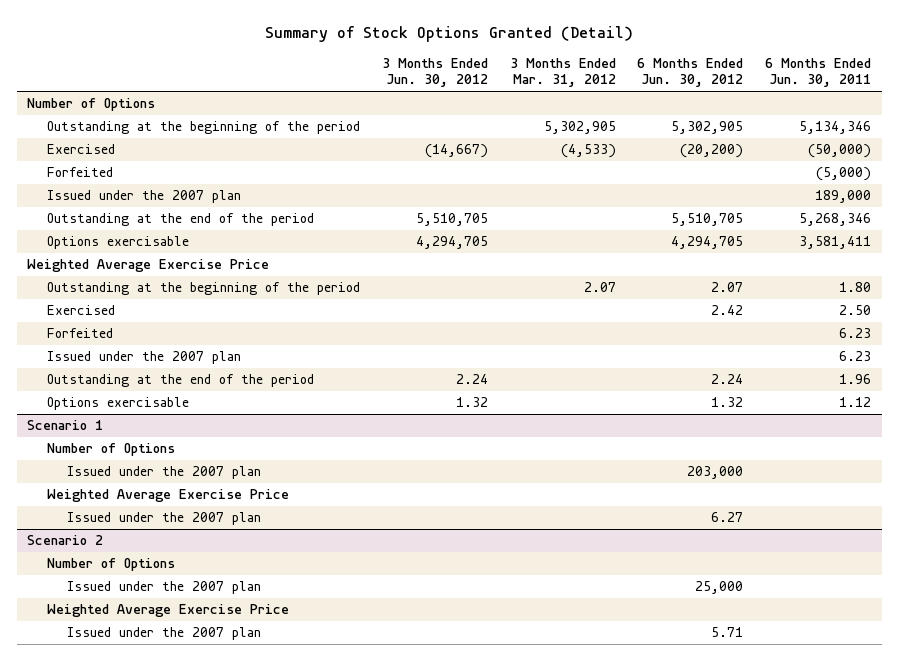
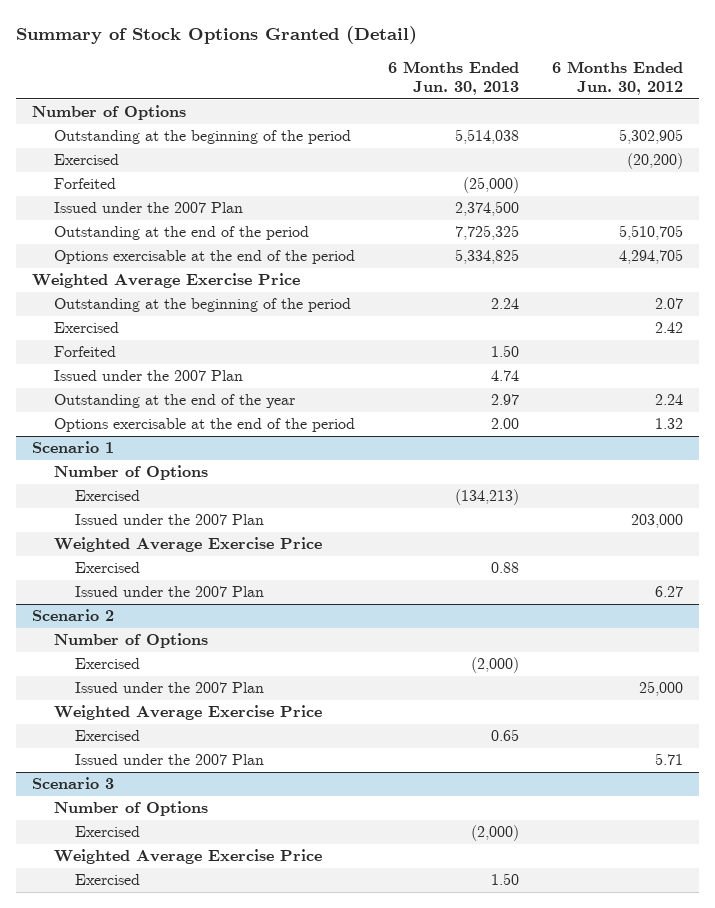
- | 3 Months Ended Jun. 30, 2012 | 3 Months Ended Mar. 31, 2012 | 6 Months Ended Jun. 30, 2012 | 6 Months Ended Jun. 30, 2011
+ | 6 Months Ended Jun. 30, 2013 | 6 Months Ended Jun. 30, 2012
- Issued under the 2007 plan | | | | 189,000
+ Issued under the 2007 Plan | 2,374,500 |
- Options exercisable | 4,294,705 | | 4,294,705 | 3,581,411
+ Options exercisable at the end of the period | 5,334,825 | 4,294,705
- Issued under the 2007 plan | | | | 6.23
- Outstanding at the end of the period | 2.24 | | 2.24 | 1.96
- Options exercisable | 1.32 | | 1.32 | 1.12
+ Issued under the 2007 Plan | 4.74 |
+ Outstanding at the end of the year | 2.97 | 2.24
+ Options exercisable at the end of the period | 2.00 | 1.32
@ Scenario 1
- Issued under the 2007 plan | | | 203,000 |
+ Exercised | (134,213) |
+ Issued under the 2007 Plan | | 203,000
- Issued under the 2007 plan | | | 6.27 |
+ Exercised | 0.88 |
+ Issued under the 2007 Plan | | 6.27
@ Scenario 2
- Issued under the 2007 plan | | | 25,000 |
+ Exercised | (2,000) |
+ Issued under the 2007 Plan | | 25,000
- Issued under the 2007 plan | | | 5.71 |
+ Exercised | 0.65 |
+ Issued under the 2007 Plan | | 5.71
+ Scenario 3
+ Number of Options
+ Exercised | (2,000) |
+ Weighted Average Exercise Price
+ Exercised | 1.50 |

